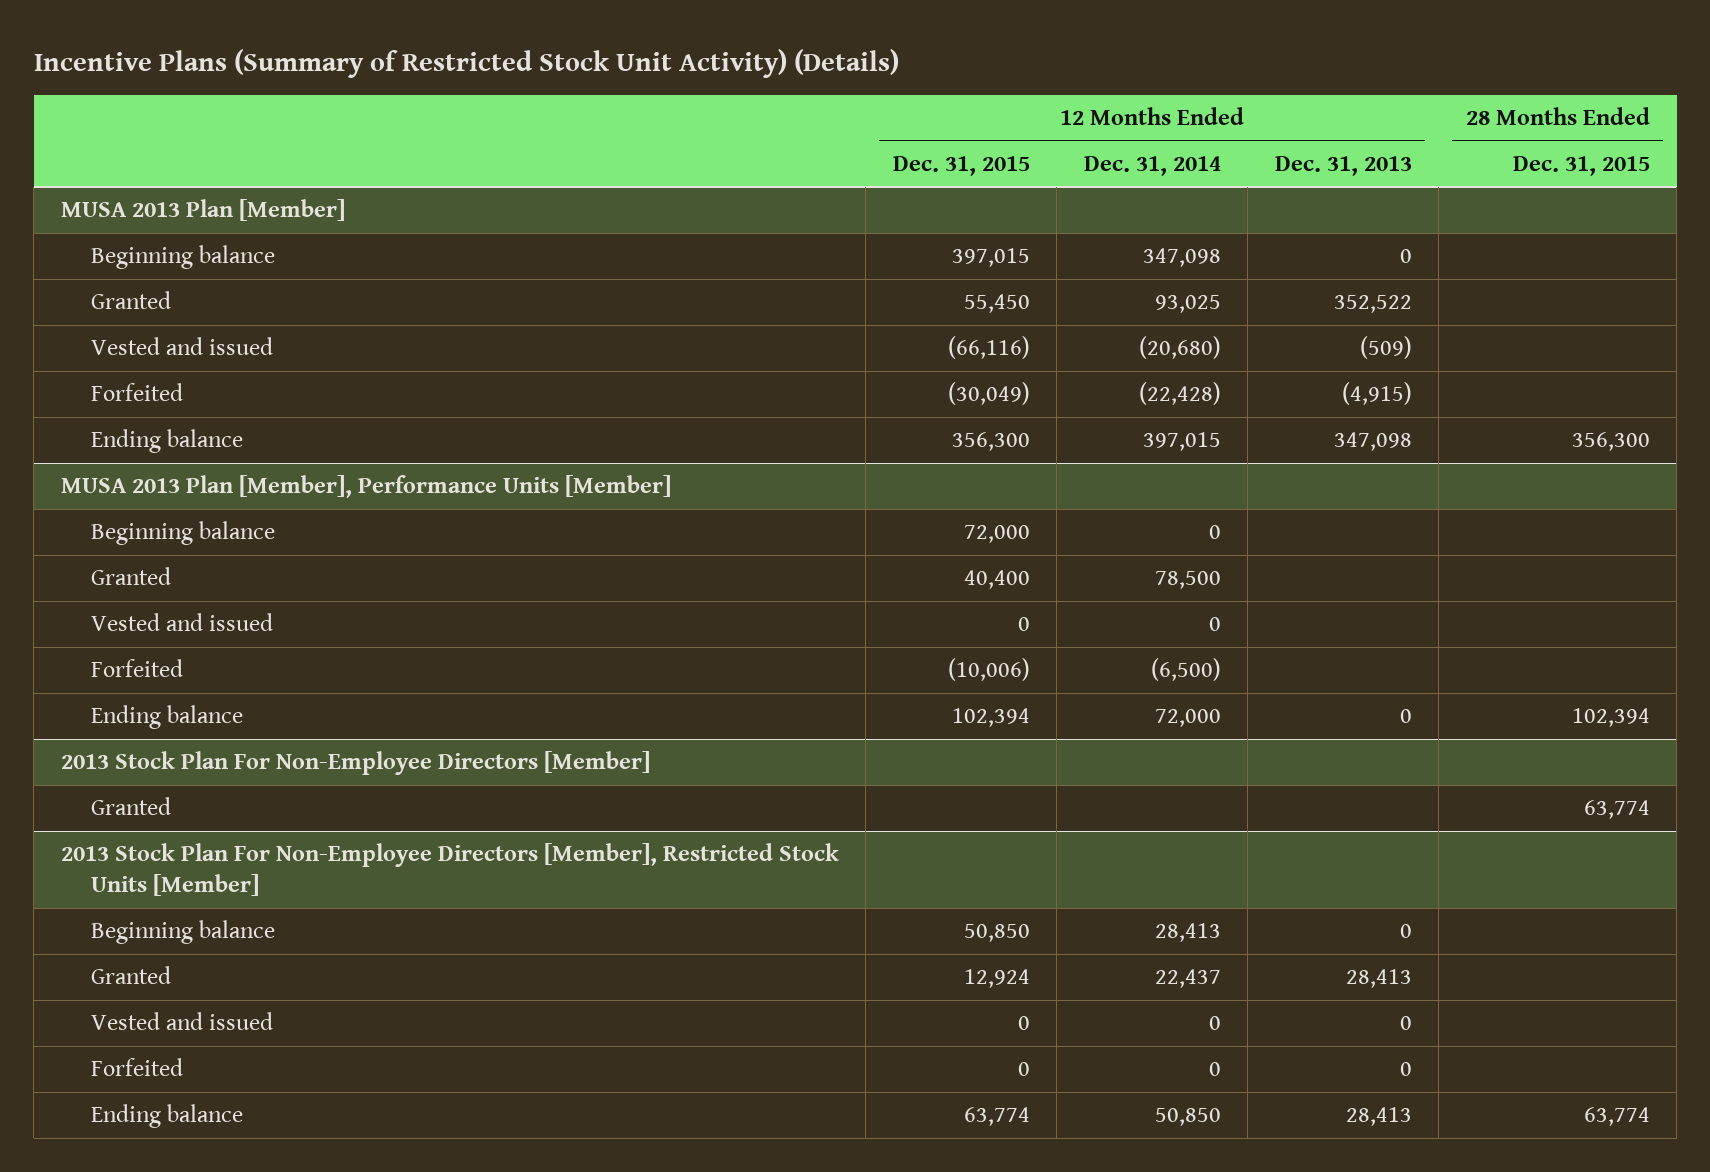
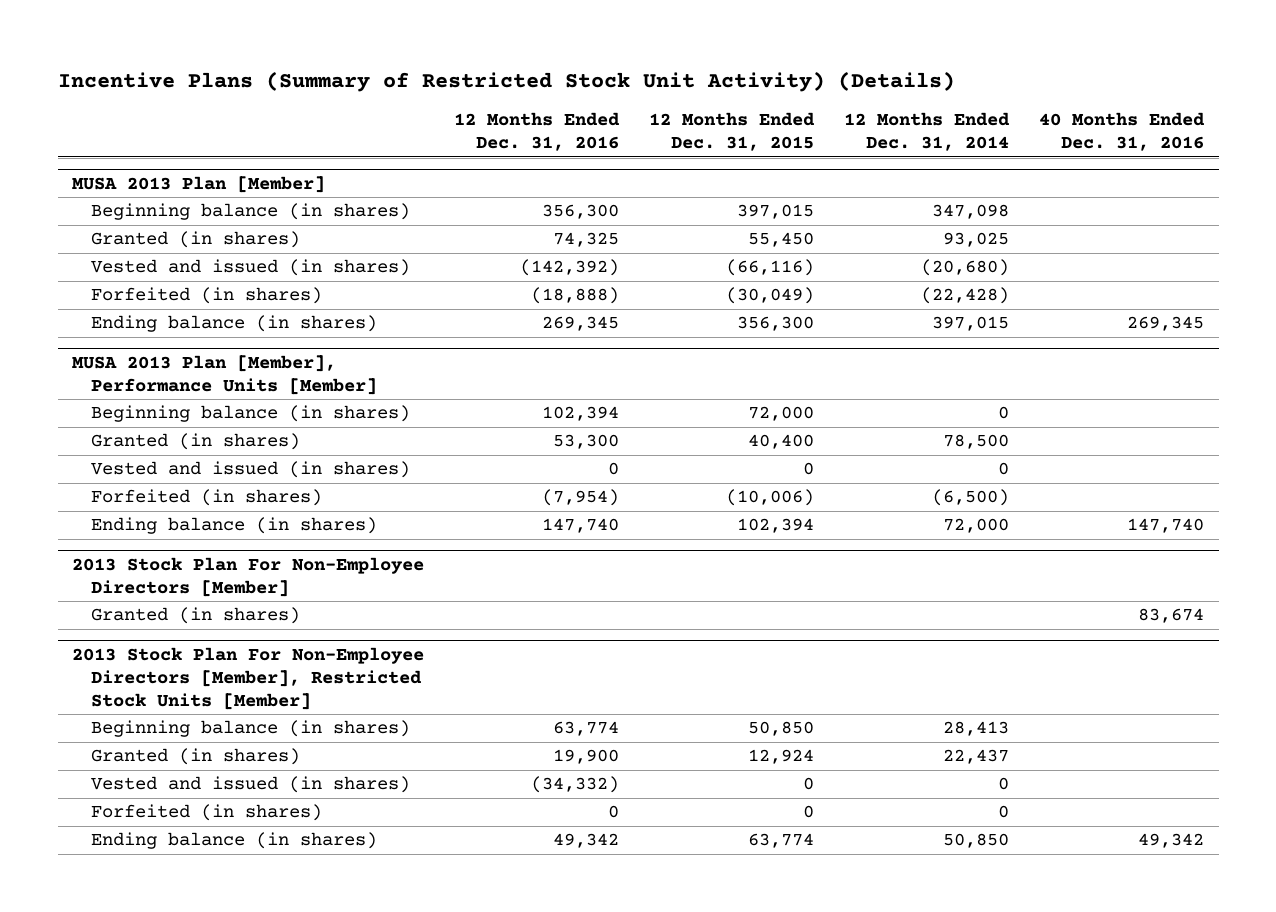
- | 12 Months Ended Dec. 31, 2015 | 12 Months Ended Dec. 31, 2014 | 12 Months Ended Dec. 31, 2013 | 28 Months Ended Dec. 31, 2015
+ | 12 Months Ended Dec. 31, 2016 | 12 Months Ended Dec. 31, 2015 | 12 Months Ended Dec. 31, 2014 | 40 Months Ended Dec. 31, 2016
@ MUSA 2013 Plan [Member]
- Beginning balance | 397,015 | 347,098 | 0 |
- Granted | 55,450 | 93,025 | 352,522 |
- Vested and issued | (66,116) | (20,680) | (509) |
- Forfeited | (30,049) | (22,428) | (4,915) |
- Ending balance | 356,300 | 397,015 | 347,098 | 356,300
+ Beginning balance (in shares) | 356,300 | 397,015 | 347,098 |
+ Granted (in shares) | 74,325 | 55,450 | 93,025 |
+ Vested and issued (in shares) | (142,392) | (66,116) | (20,680) |
+ Forfeited (in shares) | (18,888) | (30,049) | (22,428) |
+ Ending balance (in shares) | 269,345 | 356,300 | 397,015 | 269,345
@ MUSA 2013 Plan [Member], Performance Units [Member]
- Beginning balance | 72,000 | 0 | |
- Granted | 40,400 | 78,500 | |
- Vested and issued | 0 | 0 | |
- Forfeited | (10,006) | (6,500) | |
- Ending balance | 102,394 | 72,000 | 0 | 102,394
+ Beginning balance (in shares) | 102,394 | 72,000 | 0 |
+ Granted (in shares) | 53,300 | 40,400 | 78,500 |
+ Vested and issued (in shares) | 0 | 0 | 0 |
+ Forfeited (in shares) | (7,954) | (10,006) | (6,500) |
+ Ending balance (in shares) | 147,740 | 102,394 | 72,000 | 147,740
@ 2013 Stock Plan For Non-Employee Directors [Member]
- Granted | | | | 63,774
+ Granted (in shares) | | | | 83,674
@ 2013 Stock Plan For Non-Employee Directors [Member], Restricted Stock Units [Member]
- Beginning balance | 50,850 | 28,413 | 0 |
- Granted | 12,924 | 22,437 | 28,413 |
- Vested and issued | 0 | 0 | 0 |
- Forfeited | 0 | 0 | 0 |
- Ending balance | 63,774 | 50,850 | 28,413 | 63,774
+ Beginning balance (in shares) | 63,774 | 50,850 | 28,413 |
+ Granted (in shares) | 19,900 | 12,924 | 22,437 |
+ Vested and issued (in shares) | (34,332) | 0 | 0 |
+ Forfeited (in shares) | 0 | 0 | 0 |
+ Ending balance (in shares) | 49,342 | 63,774 | 50,850 | 49,342

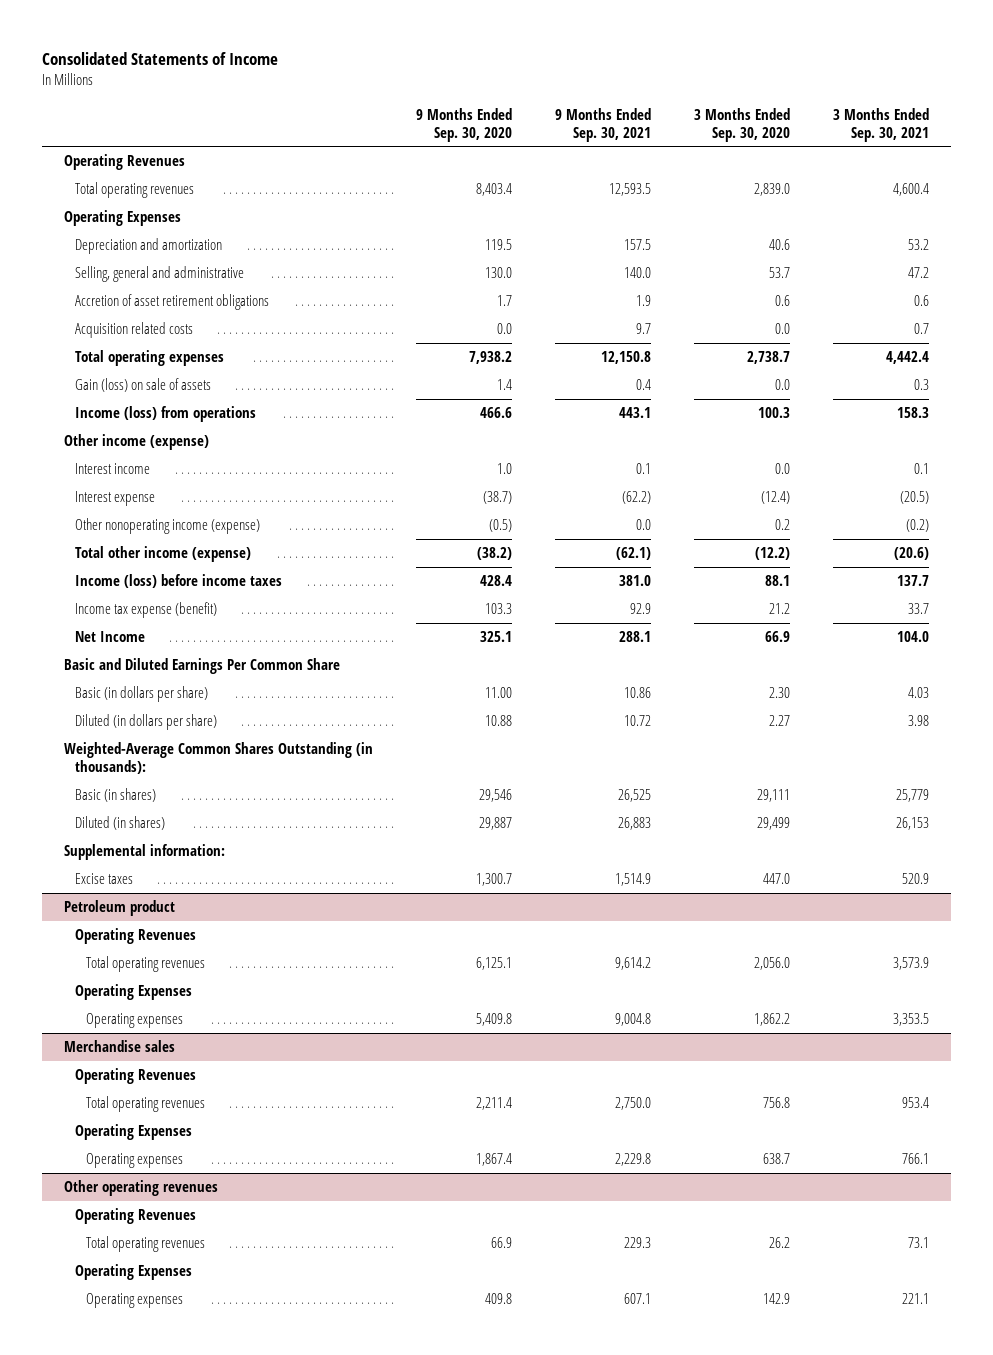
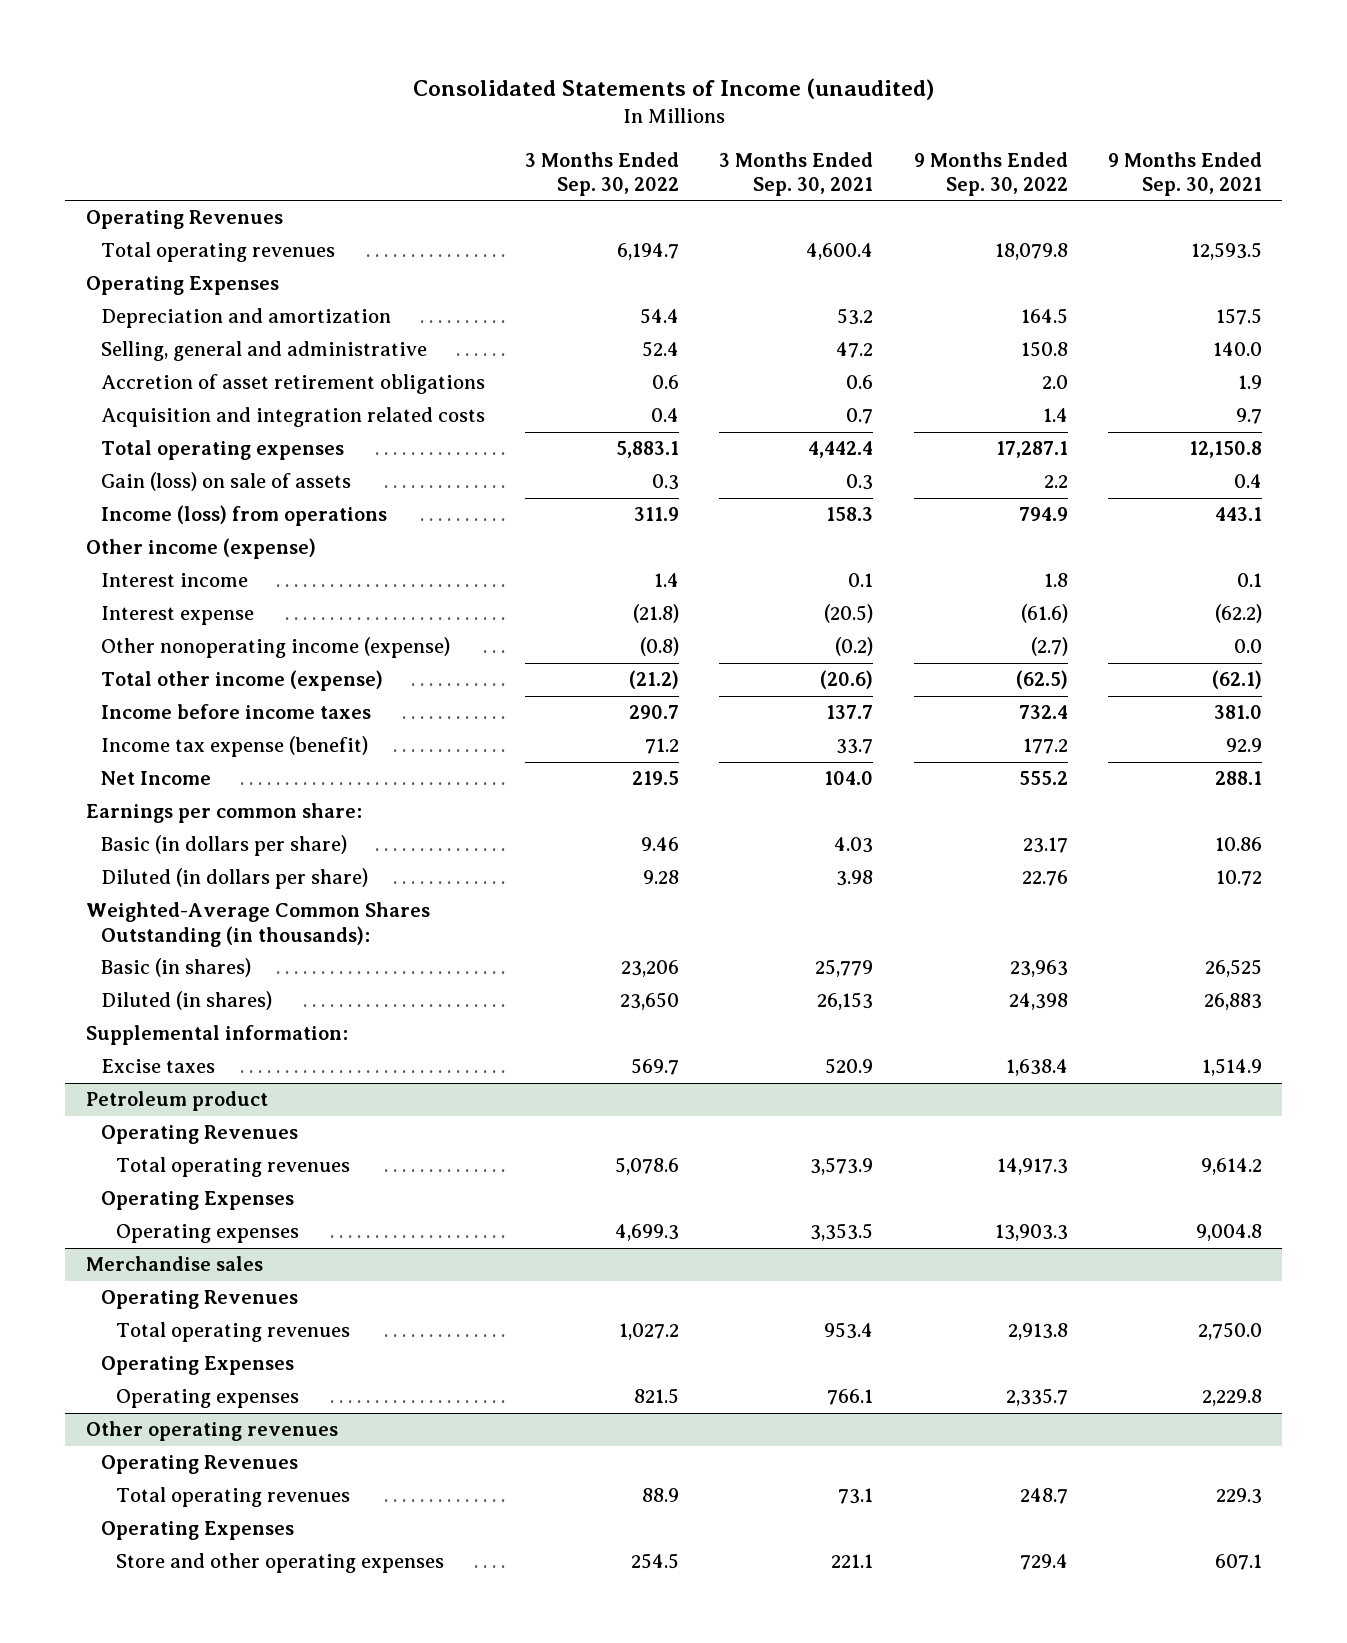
- Consolidated Statements of Income
+ Consolidated Statements of Income (unaudited)
- | 9 Months Ended Sep. 30, 2020 | 9 Months Ended Sep. 30, 2021 | 3 Months Ended Sep. 30, 2020 | 3 Months Ended Sep. 30, 2021
+ | 3 Months Ended Sep. 30, 2022 | 3 Months Ended Sep. 30, 2021 | 9 Months Ended Sep. 30, 2022 | 9 Months Ended Sep. 30, 2021
- Acquisition related costs | 0.0 | 9.7 | 0.0 | 0.7
+ Acquisition and integration related costs | 0.4 | 0.7 | 1.4 | 9.7
- Income (loss) before income taxes | 428.4 | 381.0 | 88.1 | 137.7
+ Income before income taxes | 290.7 | 137.7 | 732.4 | 381.0
- Basic and Diluted Earnings Per Common Share
+ Earnings per common share:
@ Other operating revenues
- Operating expenses | 409.8 | 607.1 | 142.9 | 221.1
+ Store and other operating expenses | 254.5 | 221.1 | 729.4 | 607.1

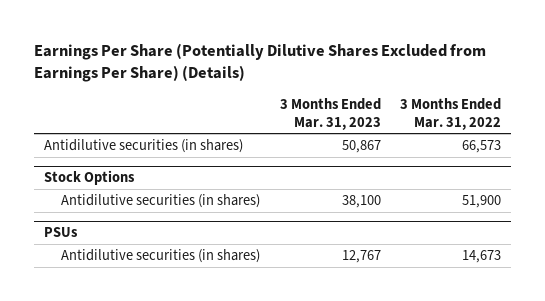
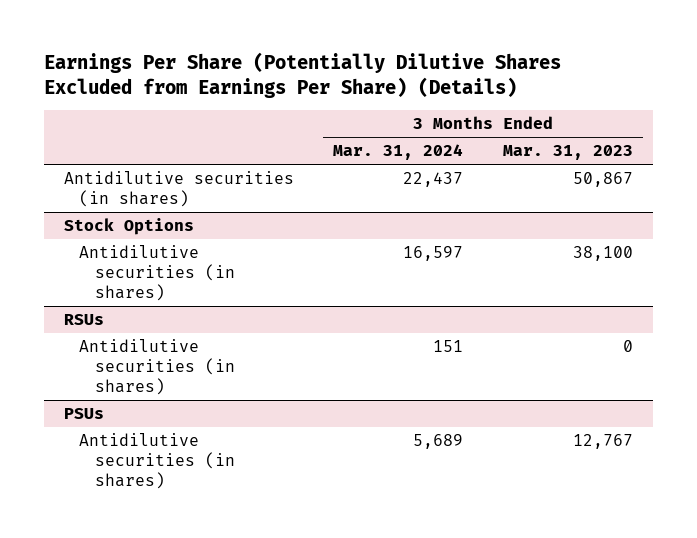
- | 3 Months Ended Mar. 31, 2023 | 3 Months Ended Mar. 31, 2022
+ | 3 Months Ended Mar. 31, 2024 | 3 Months Ended Mar. 31, 2023
+ RSUs
+ Antidilutive securities (in shares) | 151 | 0

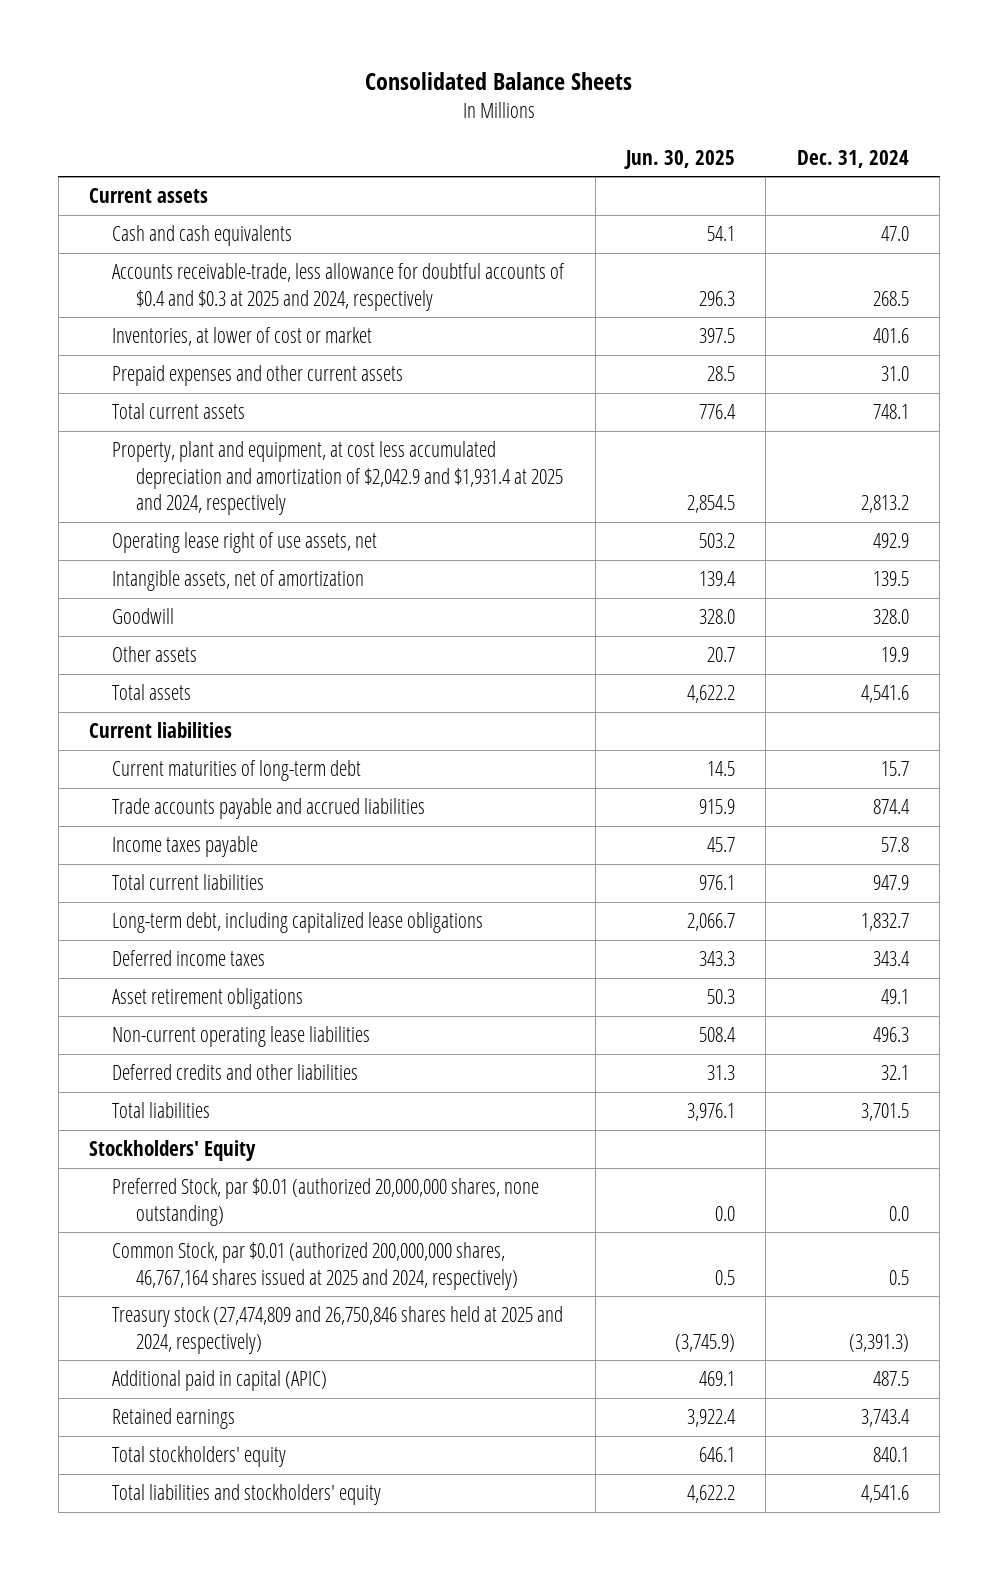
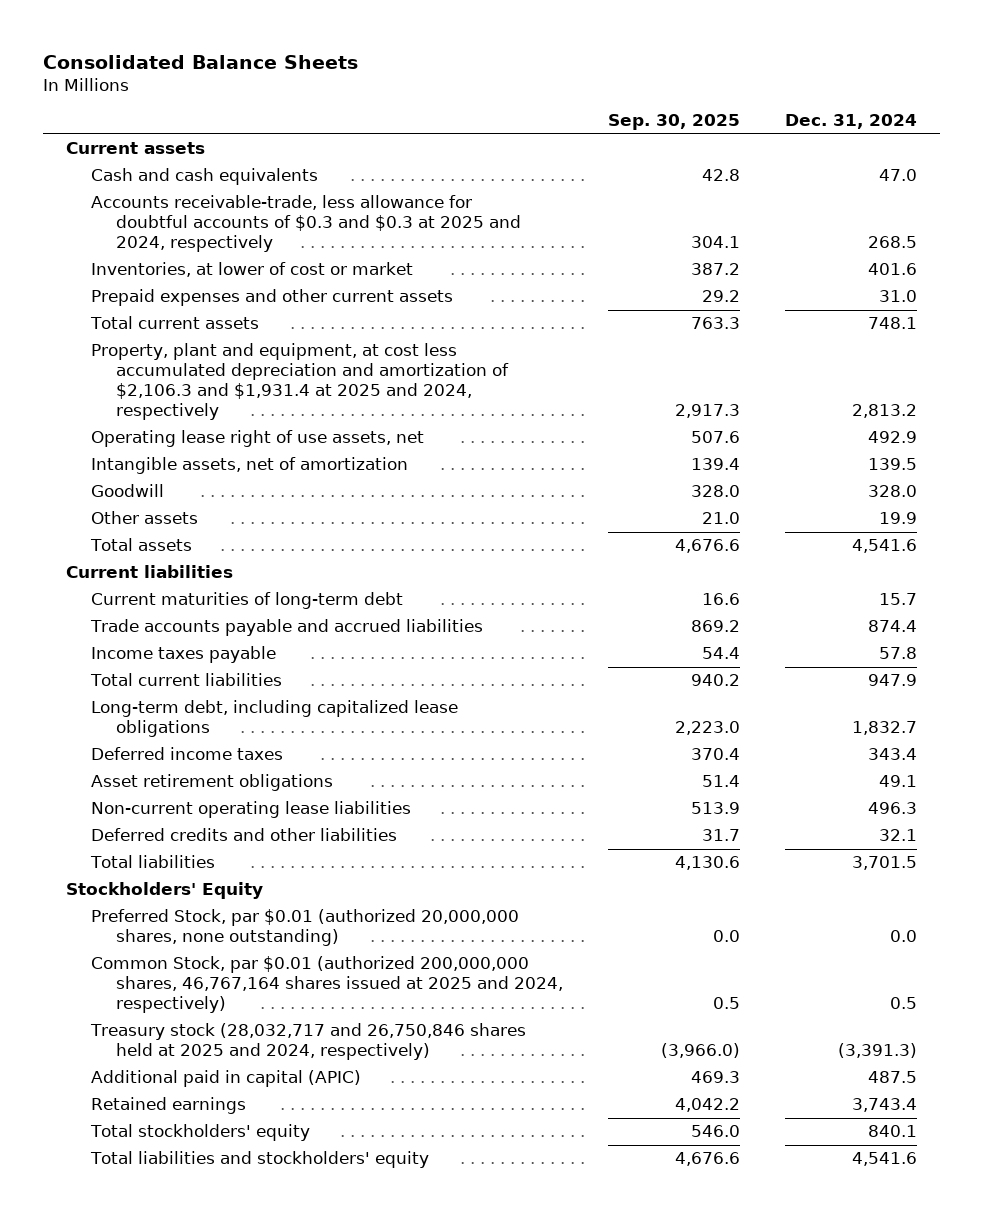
- | Jun. 30, 2025 | Dec. 31, 2024
+ | Sep. 30, 2025 | Dec. 31, 2024
- Accounts receivable-trade, less allowance for doubtful accounts of $0.4 and $0.3 at 2025 and 2024, respectively | 296.3 | 268.5
+ Accounts receivable-trade, less allowance for doubtful accounts of $0.3 and $0.3 at 2025 and 2024, respectively | 304.1 | 268.5
- Property, plant and equipment, at cost less accumulated depreciation and amortization of $2,042.9 and $1,931.4 at 2025 and 2024, respectively | 2,854.5 | 2,813.2
+ Property, plant and equipment, at cost less accumulated depreciation and amortization of $2,106.3 and $1,931.4 at 2025 and 2024, respectively | 2,917.3 | 2,813.2
- Treasury stock (27,474,809 and 26,750,846 shares held at 2025 and 2024, respectively) | (3,745.9) | (3,391.3)
+ Treasury stock (28,032,717 and 26,750,846 shares held at 2025 and 2024, respectively) | (3,966.0) | (3,391.3)

